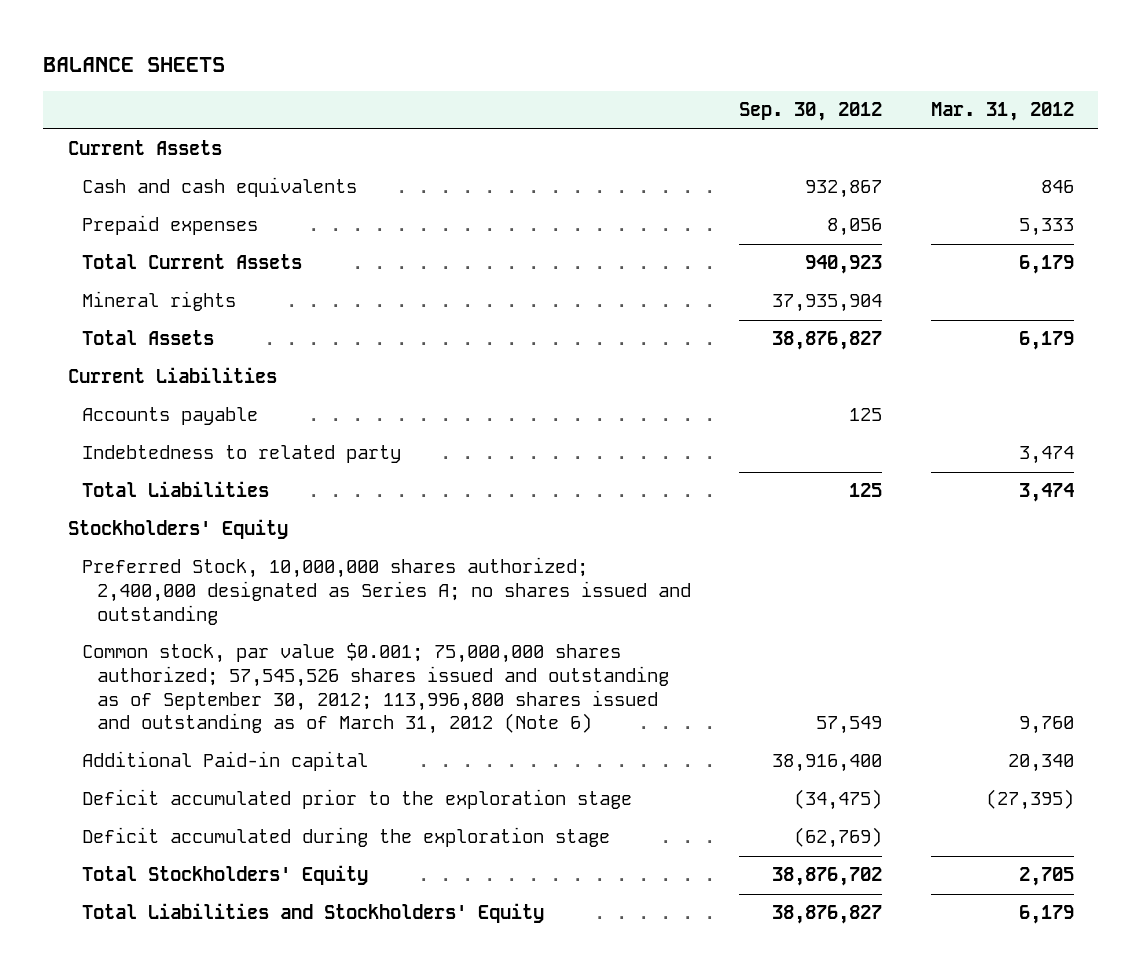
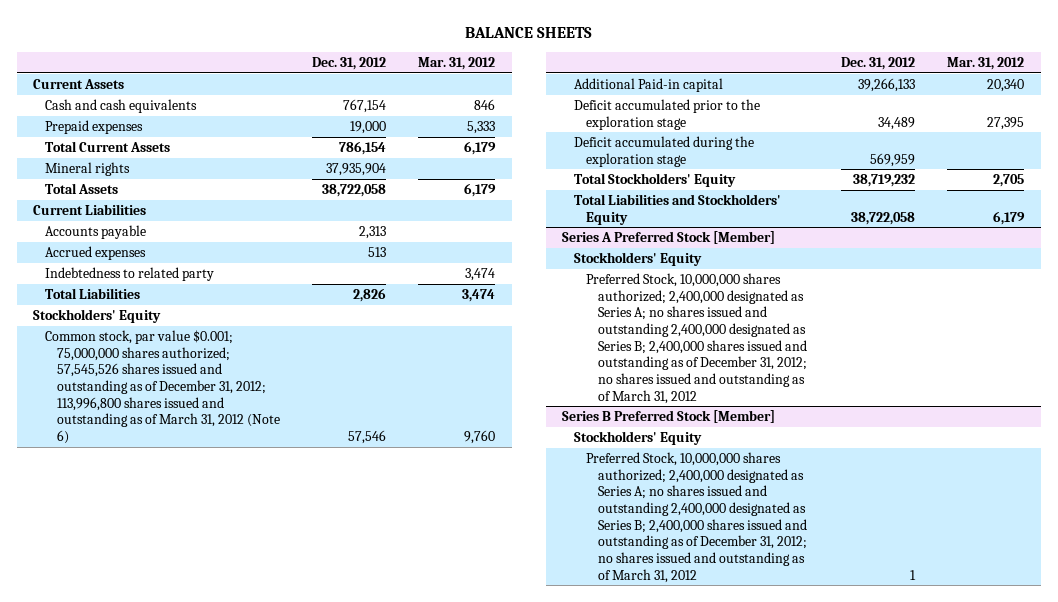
- | Sep. 30, 2012 | Mar. 31, 2012
+ | Dec. 31, 2012 | Mar. 31, 2012
+ Accrued expenses | 513 |
- Preferred Stock, 10,000,000 shares authorized; 2,400,000 designated as Series A; no shares issued and outstanding
- Common stock, par value $0.001; 75,000,000 shares authorized; 57,545,526 shares issued and outstanding as of September 30, 2012; 113,996,800 shares issued and outstanding as of March 31, 2012 (Note 6) | 57,549 | 9,760
+ Common stock, par value $0.001; 75,000,000 shares authorized; 57,545,526 shares issued and outstanding as of December 31, 2012; 113,996,800 shares issued and outstanding as of March 31, 2012 (Note 6) | 57,546 | 9,760
- Deficit accumulated prior to the exploration stage | (34,475) | (27,395)
+ Deficit accumulated prior to the exploration stage | 34,489 | 27,395
+ Series A Preferred Stock [Member]
+ Stockholders' Equity
+ Preferred Stock, 10,000,000 shares authorized; 2,400,000 designated as Series A; no shares issued and outstanding 2,400,000 designated as Series B; 2,400,000 shares issued and outstanding as of December 31, 2012; no shares issued and outstanding as of March 31, 2012
+ Series B Preferred Stock [Member]
+ Stockholders' Equity
+ Preferred Stock, 10,000,000 shares authorized; 2,400,000 designated as Series A; no shares issued and outstanding 2,400,000 designated as Series B; 2,400,000 shares issued and outstanding as of December 31, 2012; no shares issued and outstanding as of March 31, 2012 | 1 |

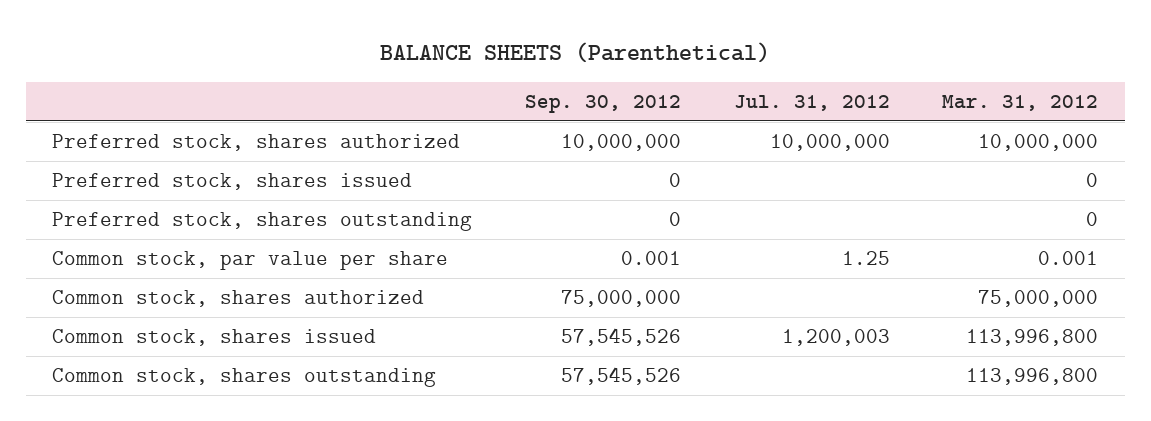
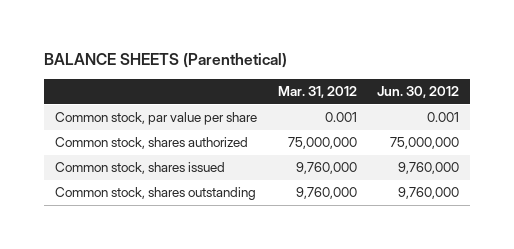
- | Sep. 30, 2012 | Jul. 31, 2012 | Mar. 31, 2012
+ | Mar. 31, 2012 | Jun. 30, 2012
- Preferred stock, shares authorized | 10,000,000 | 10,000,000 | 10,000,000
- Preferred stock, shares issued | 0 | | 0
- Preferred stock, shares outstanding | 0 | | 0
- Common stock, shares issued | 57,545,526 | 1,200,003 | 113,996,800
- Common stock, shares outstanding | 57,545,526 | | 113,996,800
+ Common stock, shares issued | 9,760,000 | 9,760,000
+ Common stock, shares outstanding | 9,760,000 | 9,760,000

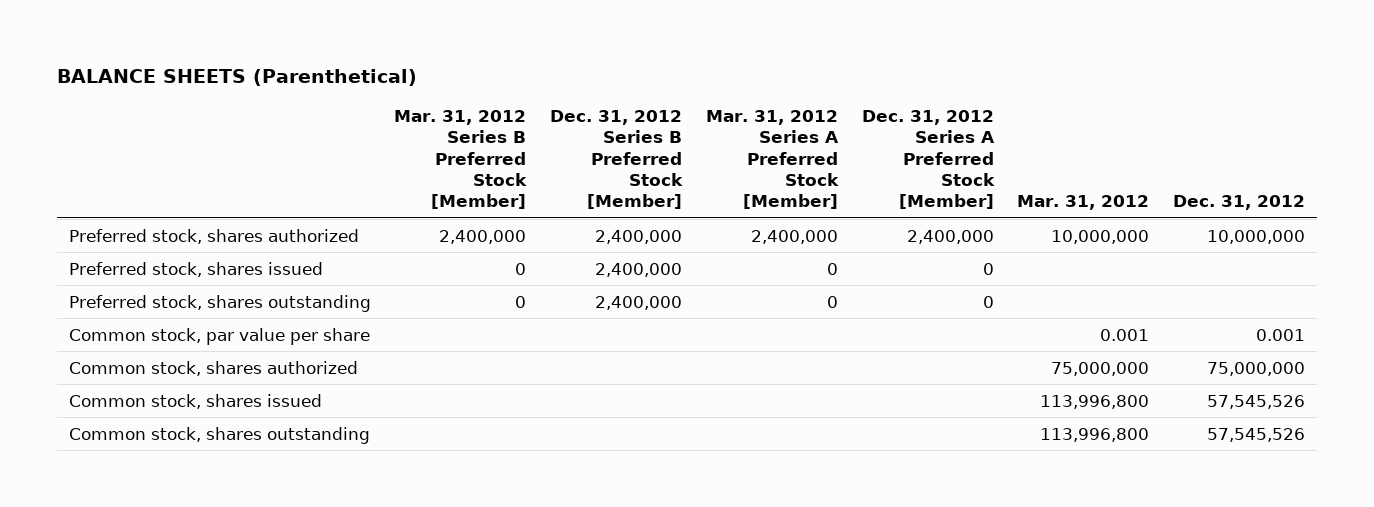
- | Mar. 31, 2012 | Jun. 30, 2012
+ | Mar. 31, 2012 Series B Preferred Stock [Member] | Dec. 31, 2012 Series B Preferred Stock [Member] | Mar. 31, 2012 Series A Preferred Stock [Member] | Dec. 31, 2012 Series A Preferred Stock [Member] | Mar. 31, 2012 | Dec. 31, 2012
+ Preferred stock, shares authorized | 2,400,000 | 2,400,000 | 2,400,000 | 2,400,000 | 10,000,000 | 10,000,000
+ Preferred stock, shares issued | 0 | 2,400,000 | 0 | 0 | |
+ Preferred stock, shares outstanding | 0 | 2,400,000 | 0 | 0 | |
- Common stock, shares issued | 9,760,000 | 9,760,000
- Common stock, shares outstanding | 9,760,000 | 9,760,000
+ Common stock, shares issued | | | | | 113,996,800 | 57,545,526
+ Common stock, shares outstanding | | | | | 113,996,800 | 57,545,526

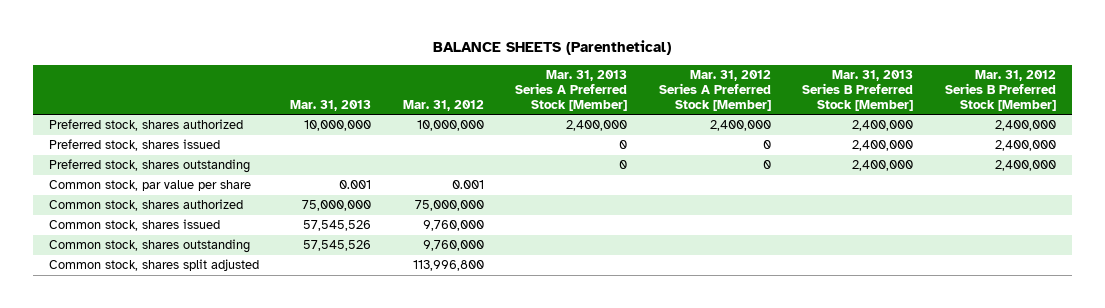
- | Mar. 31, 2012 Series B Preferred Stock [Member] | Dec. 31, 2012 Series B Preferred Stock [Member] | Mar. 31, 2012 Series A Preferred Stock [Member] | Dec. 31, 2012 Series A Preferred Stock [Member] | Mar. 31, 2012 | Dec. 31, 2012
+ | Mar. 31, 2013 | Mar. 31, 2012 | Mar. 31, 2013 Series A Preferred Stock [Member] | Mar. 31, 2012 Series A Preferred Stock [Member] | Mar. 31, 2013 Series B Preferred Stock [Member] | Mar. 31, 2012 Series B Preferred Stock [Member]
- Preferred stock, shares issued | 0 | 2,400,000 | 0 | 0 | |
- Preferred stock, shares outstanding | 0 | 2,400,000 | 0 | 0 | |
+ Preferred stock, shares issued | | | 0 | 0 | 2,400,000 | 2,400,000
+ Preferred stock, shares outstanding | | | 0 | 0 | 2,400,000 | 2,400,000
- Common stock, shares issued | | | | | 113,996,800 | 57,545,526
- Common stock, shares outstanding | | | | | 113,996,800 | 57,545,526
+ Common stock, shares issued | 57,545,526 | 9,760,000 | | | |
+ Common stock, shares outstanding | 57,545,526 | 9,760,000 | | | |
+ Common stock, shares split adjusted | | 113,996,800 | | | |

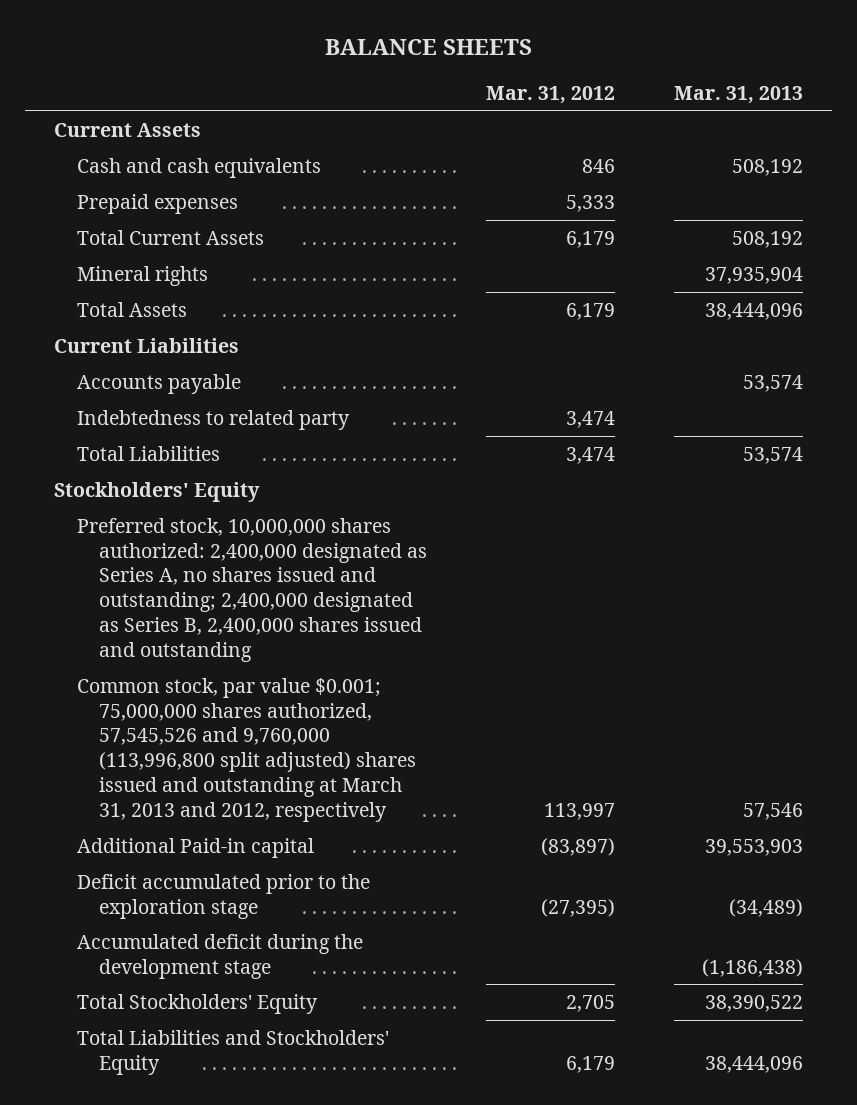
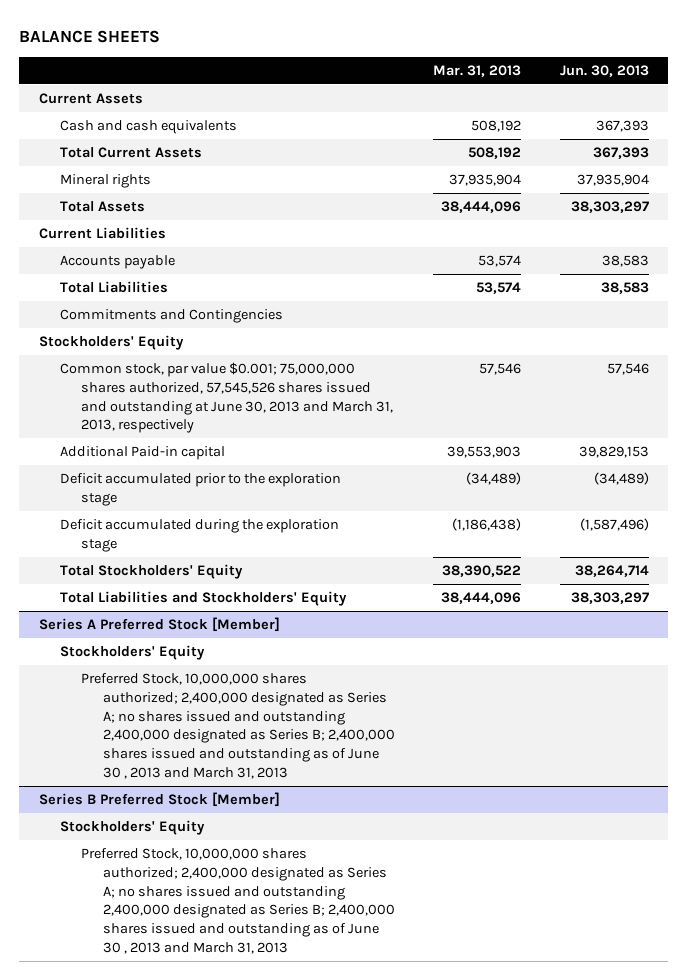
- | Mar. 31, 2012 | Mar. 31, 2013
+ | Mar. 31, 2013 | Jun. 30, 2013
- Prepaid expenses | 5,333 |
- Indebtedness to related party | 3,474 |
+ Commitments and Contingencies
- Preferred stock, 10,000,000 shares authorized: 2,400,000 designated as Series A, no shares issued and outstanding; 2,400,000 designated as Series B, 2,400,000 shares issued and outstanding
- Common stock, par value $0.001; 75,000,000 shares authorized, 57,545,526 and 9,760,000 (113,996,800 split adjusted) shares issued and outstanding at March 31, 2013 and 2012, respectively | 113,997 | 57,546
+ Common stock, par value $0.001; 75,000,000 shares authorized, 57,545,526 shares issued and outstanding at June 30, 2013 and March 31, 2013, respectively | 57,546 | 57,546
- Accumulated deficit during the development stage | | (1,186,438)
+ Deficit accumulated during the exploration stage | (1,186,438) | (1,587,496)
+ Series A Preferred Stock [Member]
+ Stockholders' Equity
+ Preferred Stock, 10,000,000 shares authorized; 2,400,000 designated as Series A; no shares issued and outstanding 2,400,000 designated as Series B; 2,400,000 shares issued and outstanding as of June 30 , 2013 and March 31, 2013
+ Series B Preferred Stock [Member]
+ Stockholders' Equity
+ Preferred Stock, 10,000,000 shares authorized; 2,400,000 designated as Series A; no shares issued and outstanding 2,400,000 designated as Series B; 2,400,000 shares issued and outstanding as of June 30 , 2013 and March 31, 2013

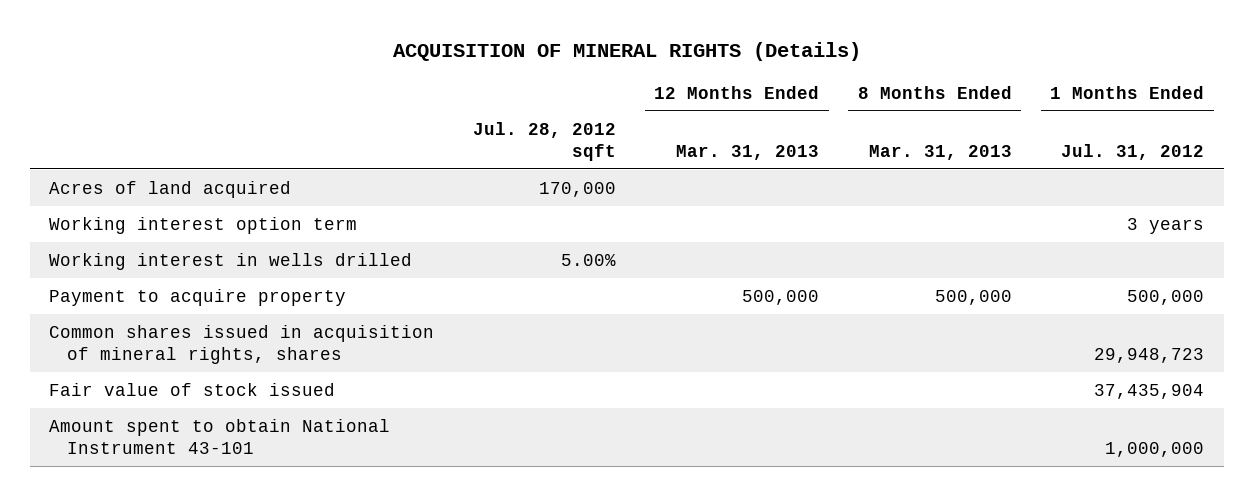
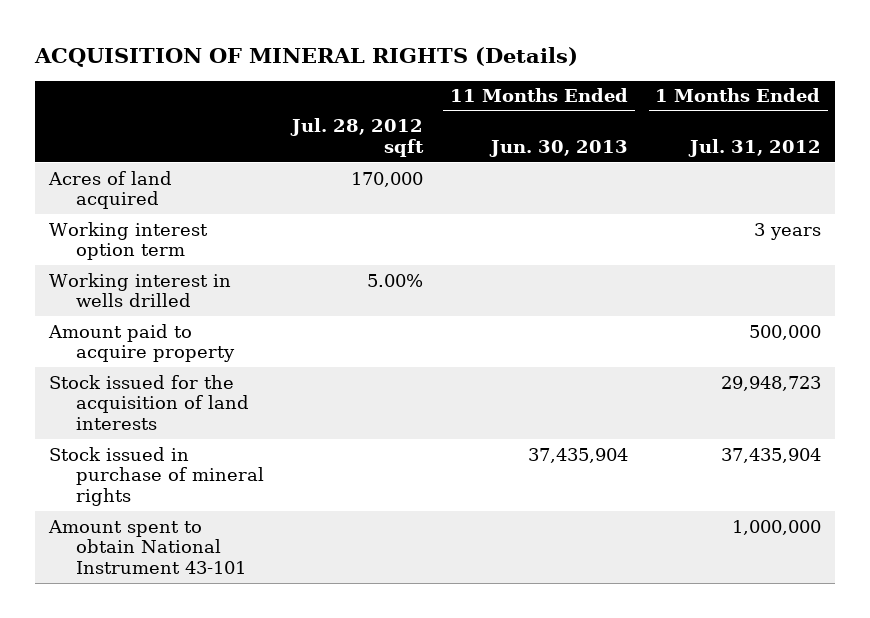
- | Jul. 28, 2012 sqft | 12 Months Ended Mar. 31, 2013 | 8 Months Ended Mar. 31, 2013 | 1 Months Ended Jul. 31, 2012
+ | Jul. 28, 2012 sqft | 11 Months Ended Jun. 30, 2013 | 1 Months Ended Jul. 31, 2012
- Payment to acquire property | | 500,000 | 500,000 | 500,000
- Common shares issued in acquisition of mineral rights, shares | | | | 29,948,723
- Fair value of stock issued | | | | 37,435,904
+ Amount paid to acquire property | | | 500,000
+ Stock issued for the acquisition of land interests | | | 29,948,723
+ Stock issued in purchase of mineral rights | | 37,435,904 | 37,435,904

